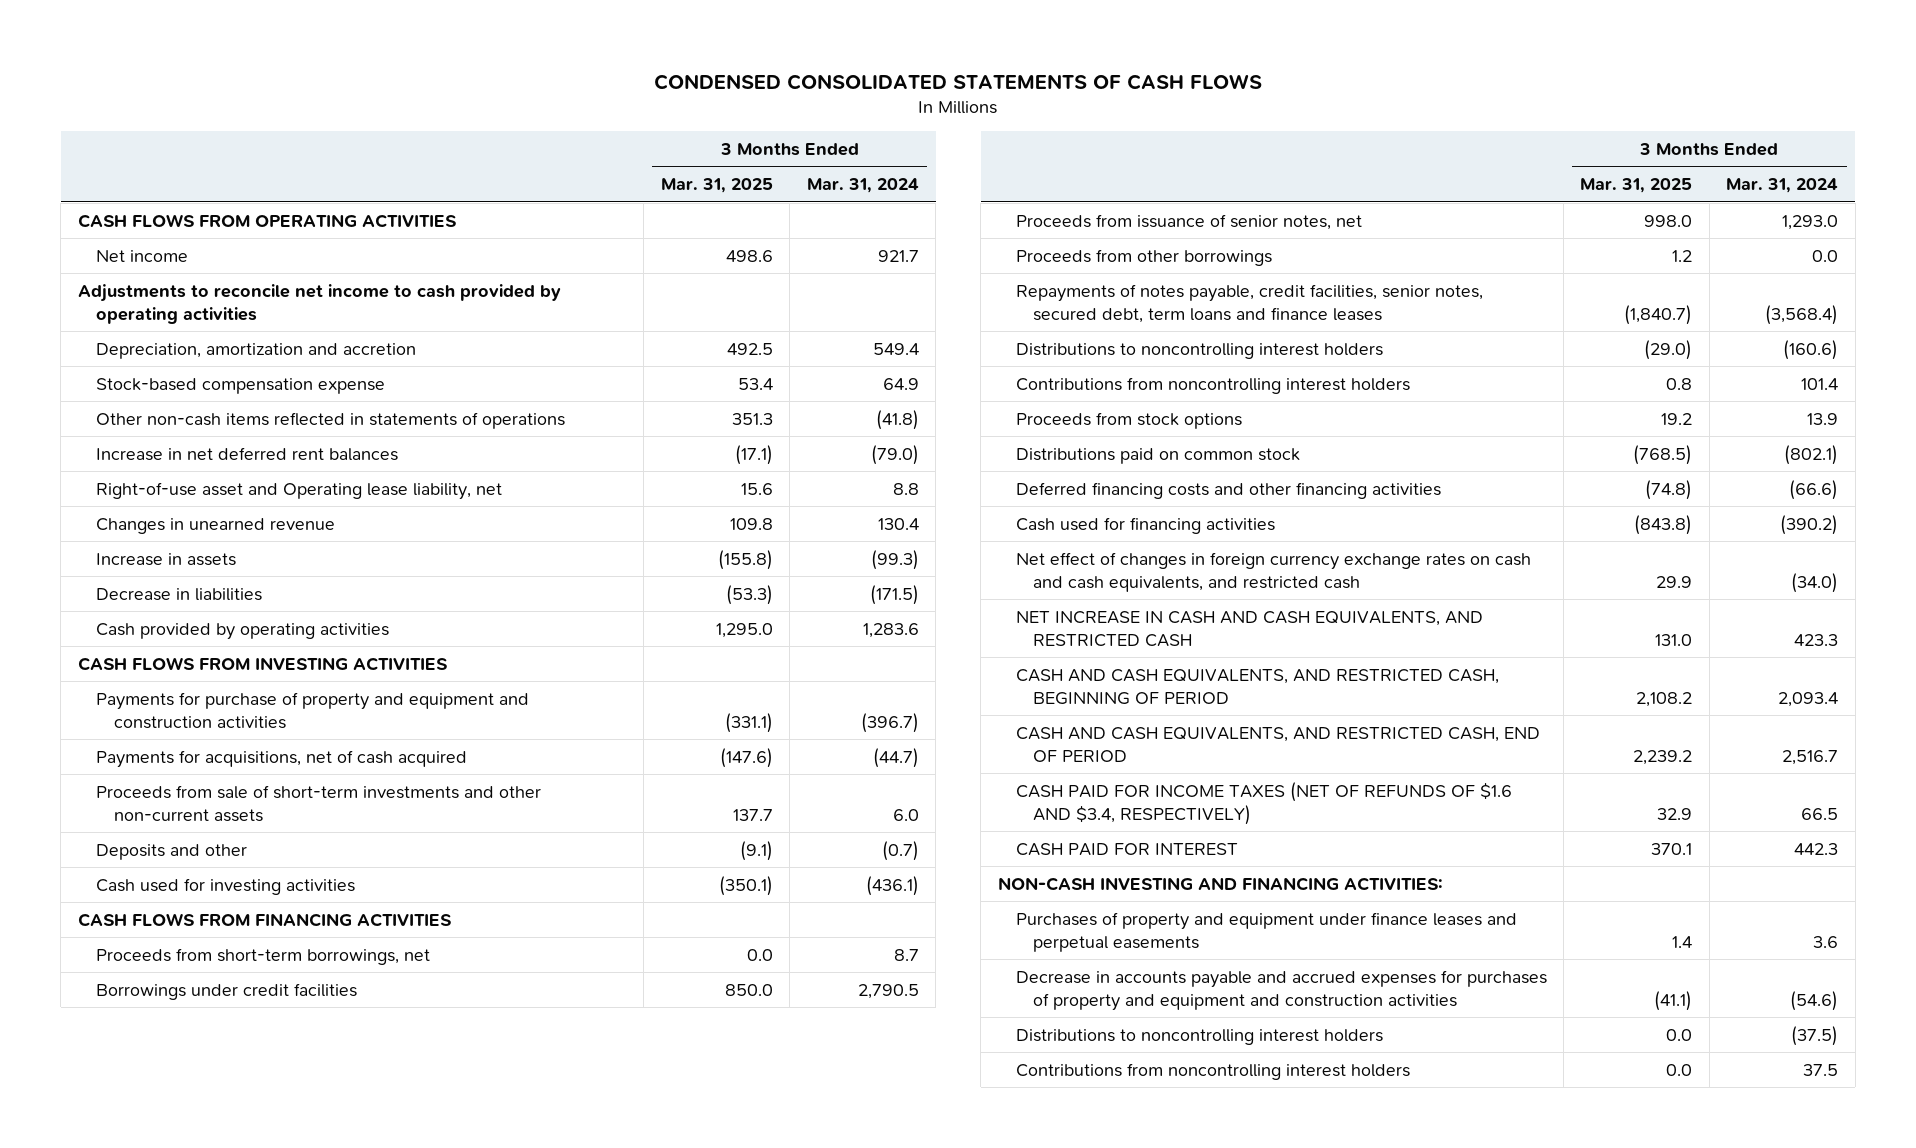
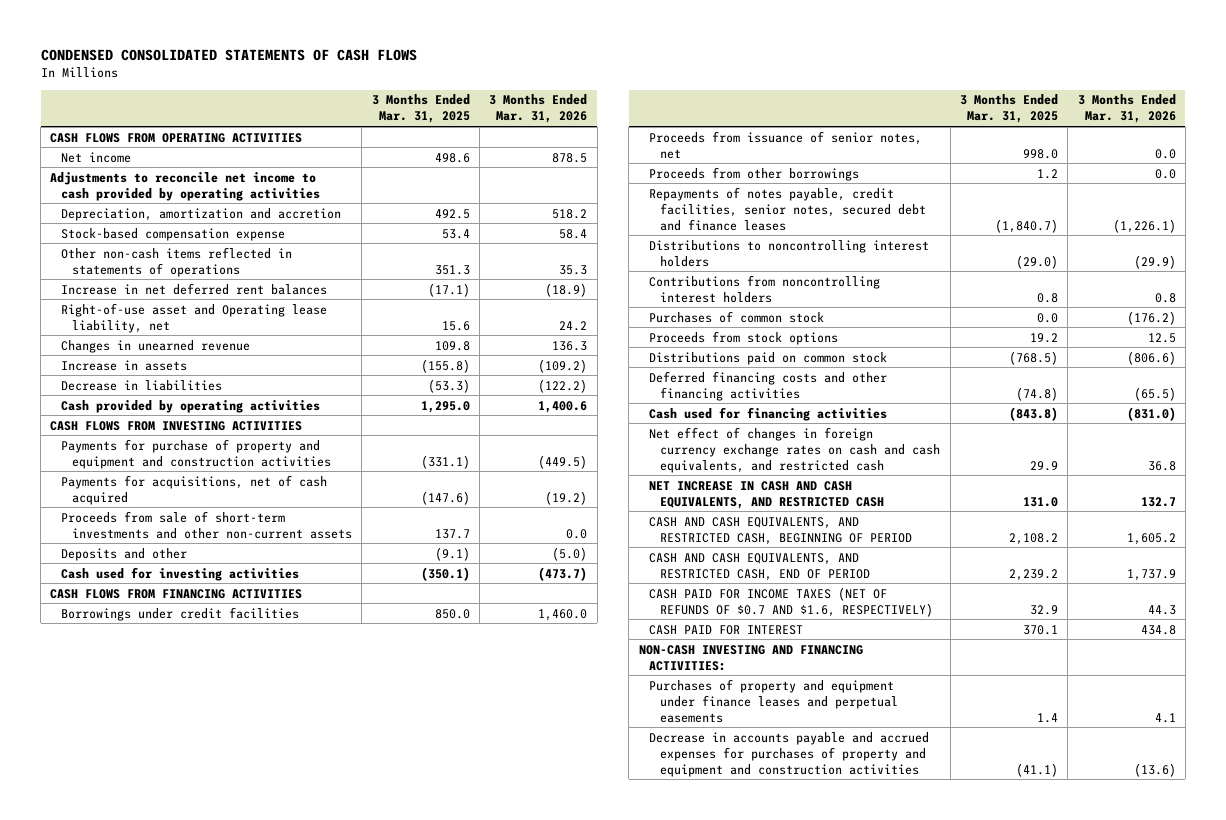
- | 3 Months Ended Mar. 31, 2025 | 3 Months Ended Mar. 31, 2024
+ | 3 Months Ended Mar. 31, 2025 | 3 Months Ended Mar. 31, 2026
- Proceeds from short-term borrowings, net | 0.0 | 8.7
- Repayments of notes payable, credit facilities, senior notes, secured debt, term loans and finance leases | (1,840.7) | (3,568.4)
+ Repayments of notes payable, credit facilities, senior notes, secured debt and finance leases | (1,840.7) | (1,226.1)
+ Purchases of common stock | 0.0 | (176.2)
- CASH PAID FOR INCOME TAXES (NET OF REFUNDS OF $1.6 AND $3.4, RESPECTIVELY) | 32.9 | 66.5
+ CASH PAID FOR INCOME TAXES (NET OF REFUNDS OF $0.7 AND $1.6, RESPECTIVELY) | 32.9 | 44.3
- Distributions to noncontrolling interest holders | 0.0 | (37.5)
- Contributions from noncontrolling interest holders | 0.0 | 37.5

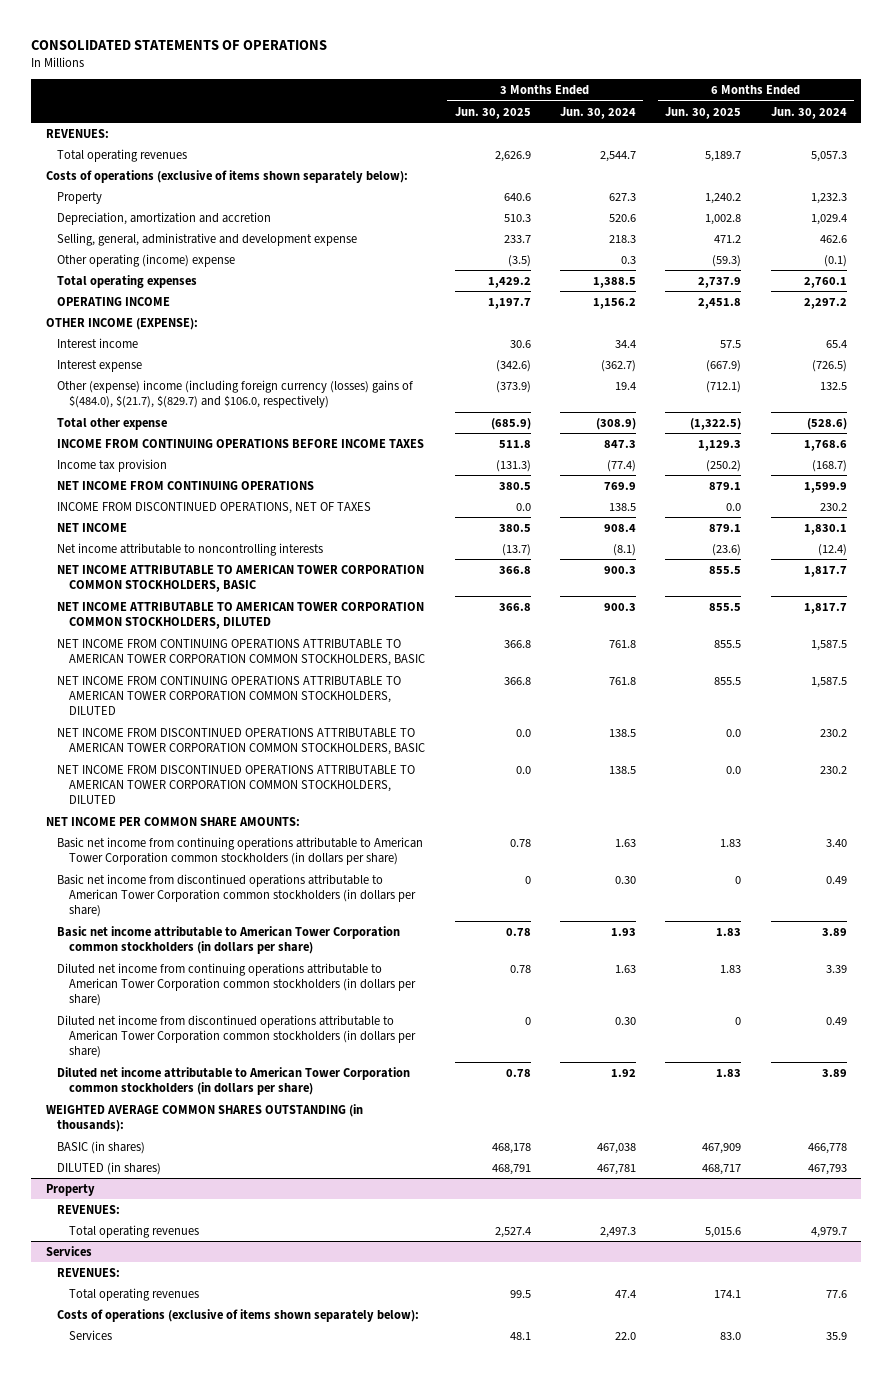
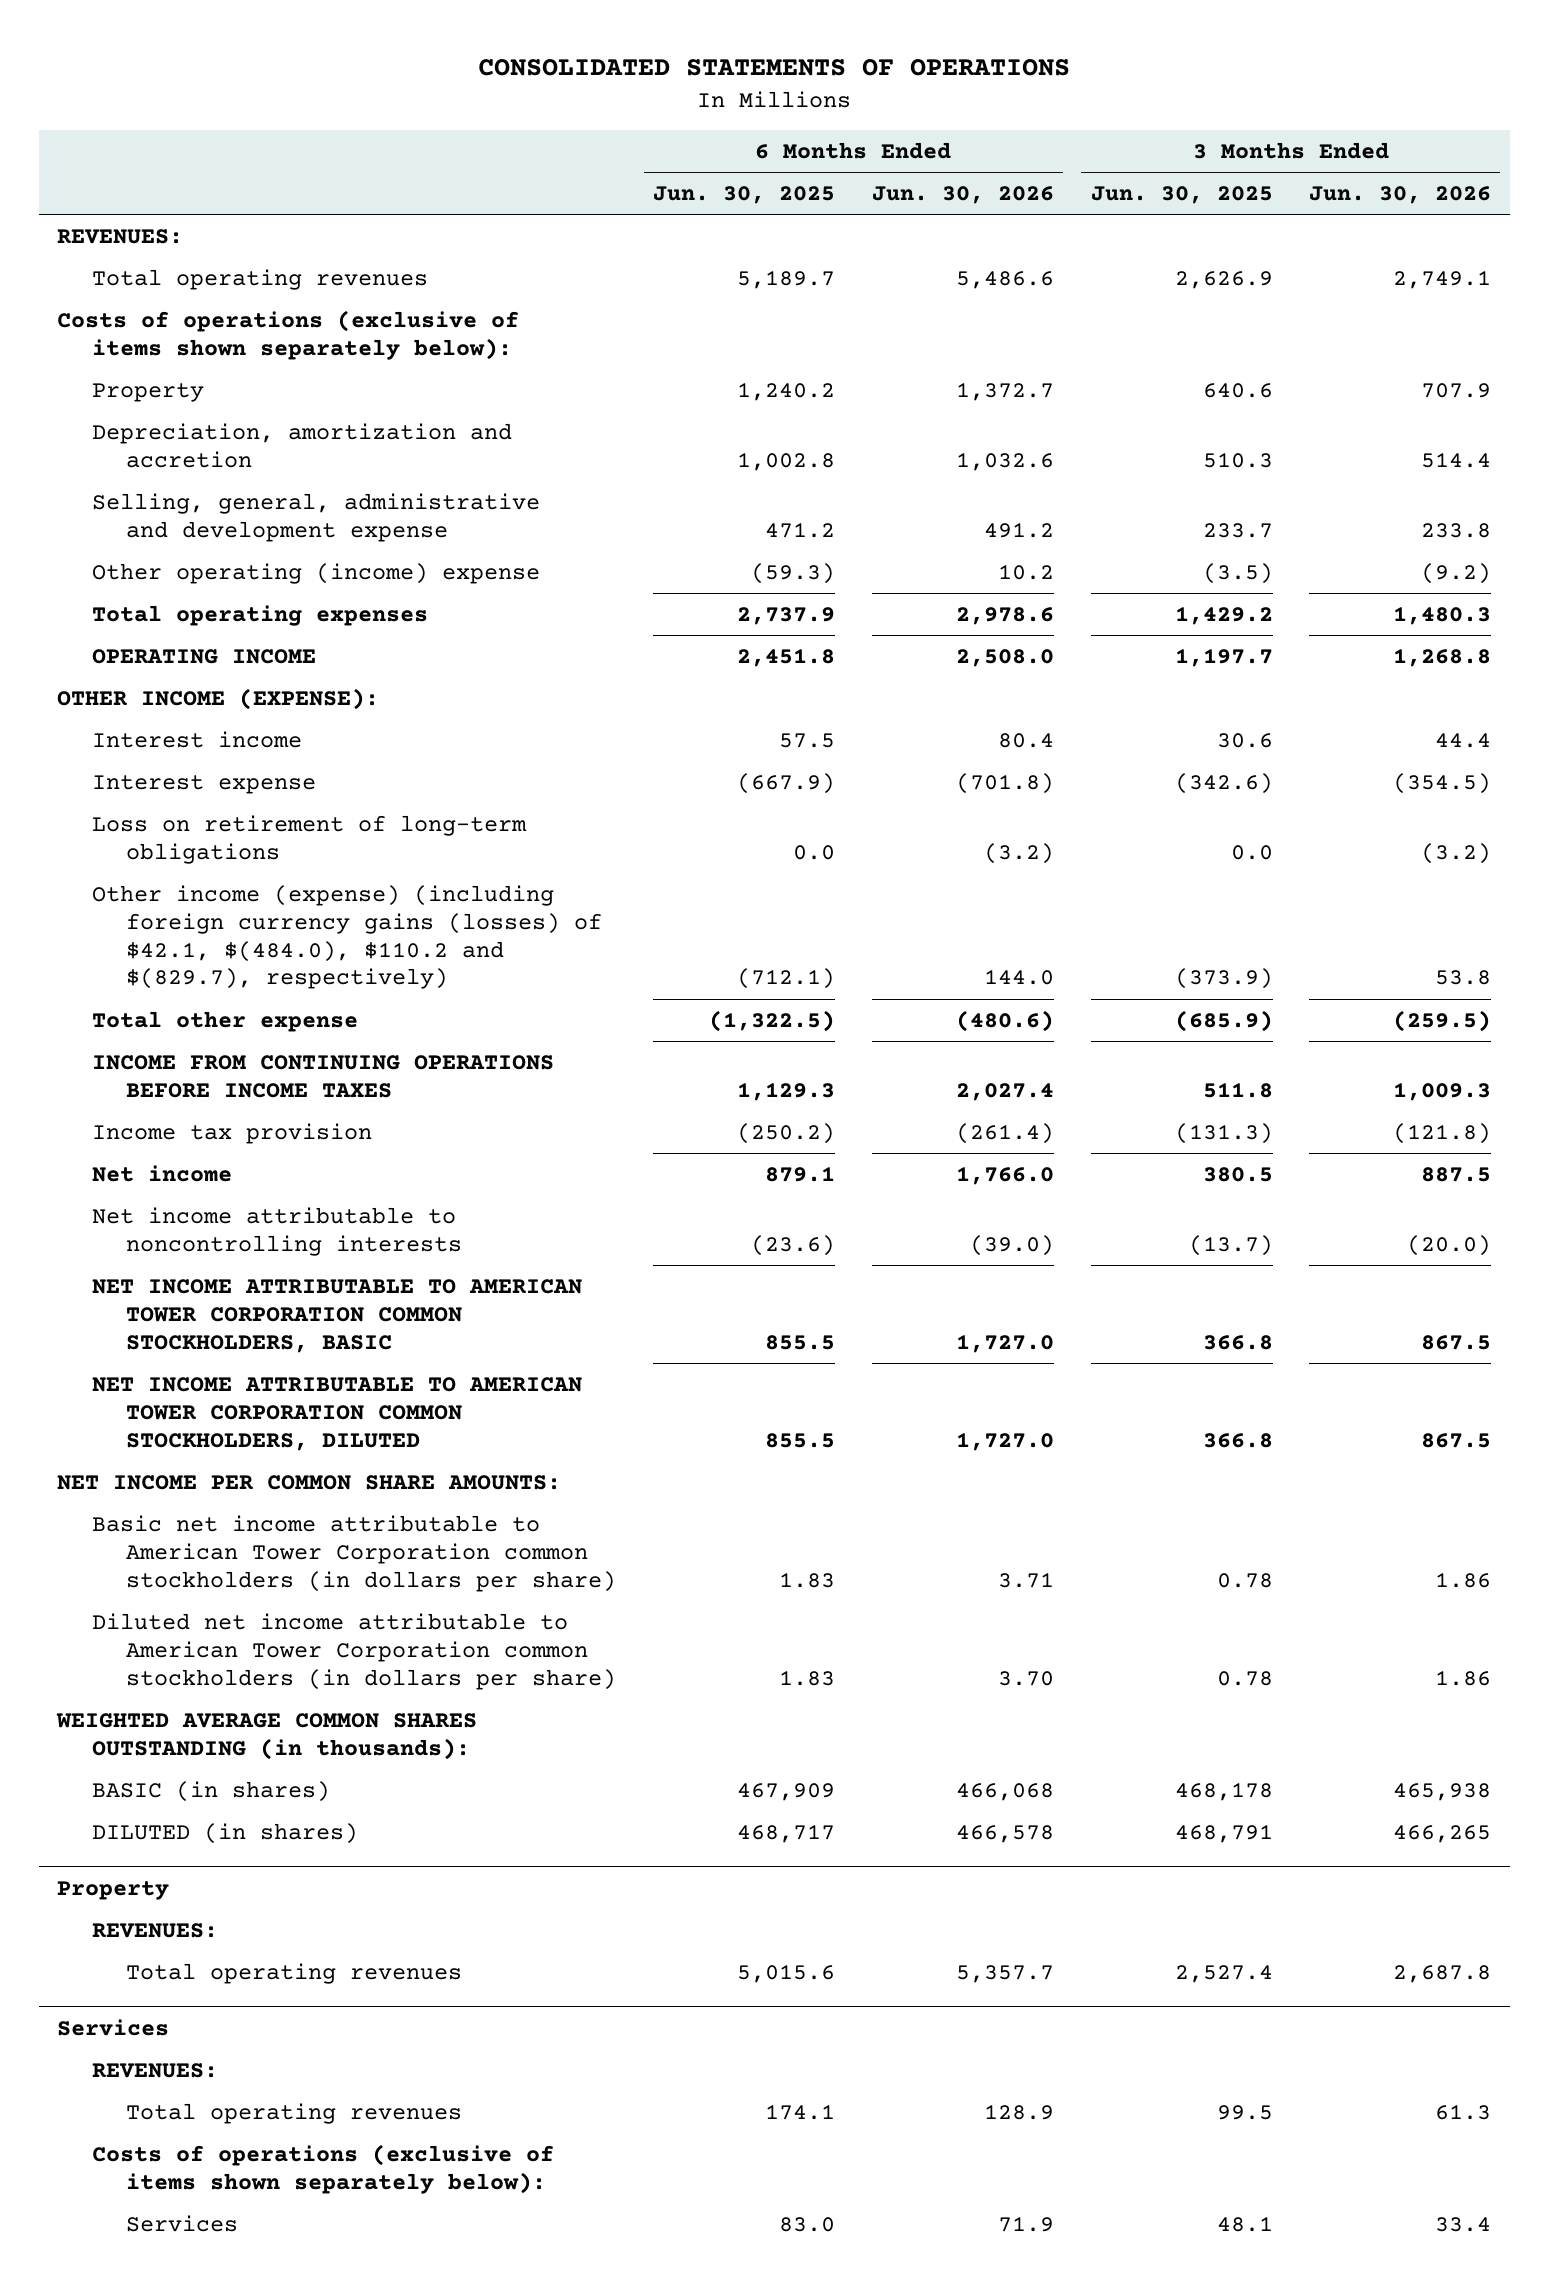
- | 3 Months Ended Jun. 30, 2025 | 3 Months Ended Jun. 30, 2024 | 6 Months Ended Jun. 30, 2025 | 6 Months Ended Jun. 30, 2024
+ | 6 Months Ended Jun. 30, 2025 | 6 Months Ended Jun. 30, 2026 | 3 Months Ended Jun. 30, 2025 | 3 Months Ended Jun. 30, 2026
- Other (expense) income (including foreign currency (losses) gains of $(484.0), $(21.7), $(829.7) and $106.0, respectively) | (373.9) | 19.4 | (712.1) | 132.5
+ Loss on retirement of long-term obligations | 0.0 | (3.2) | 0.0 | (3.2)
+ Other income (expense) (including foreign currency gains (losses) of $42.1, $(484.0), $110.2 and $(829.7), respectively) | (712.1) | 144.0 | (373.9) | 53.8
- NET INCOME FROM CONTINUING OPERATIONS | 380.5 | 769.9 | 879.1 | 1,599.9
- INCOME FROM DISCONTINUED OPERATIONS, NET OF TAXES | 0.0 | 138.5 | 0.0 | 230.2
- NET INCOME | 380.5 | 908.4 | 879.1 | 1,830.1
+ Net income | 879.1 | 1,766.0 | 380.5 | 887.5
- NET INCOME FROM CONTINUING OPERATIONS ATTRIBUTABLE TO AMERICAN TOWER CORPORATION COMMON STOCKHOLDERS, BASIC | 366.8 | 761.8 | 855.5 | 1,587.5
- NET INCOME FROM CONTINUING OPERATIONS ATTRIBUTABLE TO AMERICAN TOWER CORPORATION COMMON STOCKHOLDERS, DILUTED | 366.8 | 761.8 | 855.5 | 1,587.5
- NET INCOME FROM DISCONTINUED OPERATIONS ATTRIBUTABLE TO AMERICAN TOWER CORPORATION COMMON STOCKHOLDERS, BASIC | 0.0 | 138.5 | 0.0 | 230.2
- NET INCOME FROM DISCONTINUED OPERATIONS ATTRIBUTABLE TO AMERICAN TOWER CORPORATION COMMON STOCKHOLDERS, DILUTED | 0.0 | 138.5 | 0.0 | 230.2
- Basic net income from continuing operations attributable to American Tower Corporation common stockholders (in dollars per share) | 0.78 | 1.63 | 1.83 | 3.40
- Basic net income from discontinued operations attributable to American Tower Corporation common stockholders (in dollars per share) | 0 | 0.30 | 0 | 0.49
- Diluted net income from continuing operations attributable to American Tower Corporation common stockholders (in dollars per share) | 0.78 | 1.63 | 1.83 | 3.39
- Diluted net income from discontinued operations attributable to American Tower Corporation common stockholders (in dollars per share) | 0 | 0.30 | 0 | 0.49

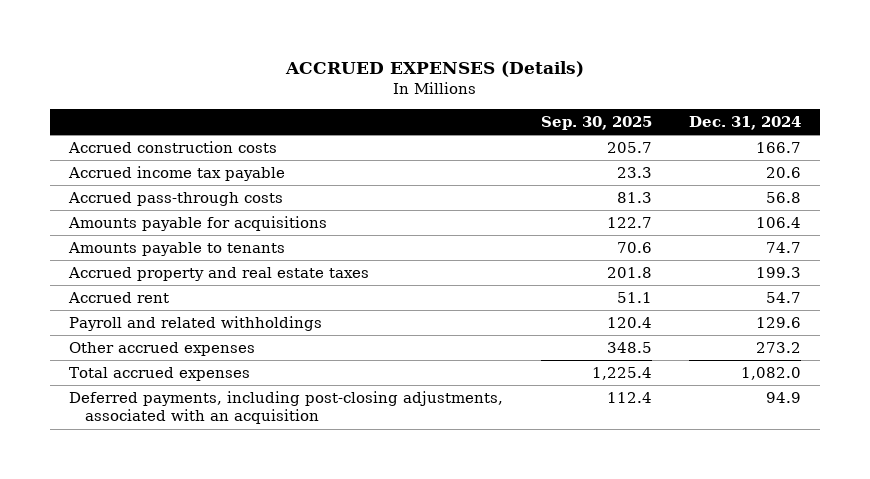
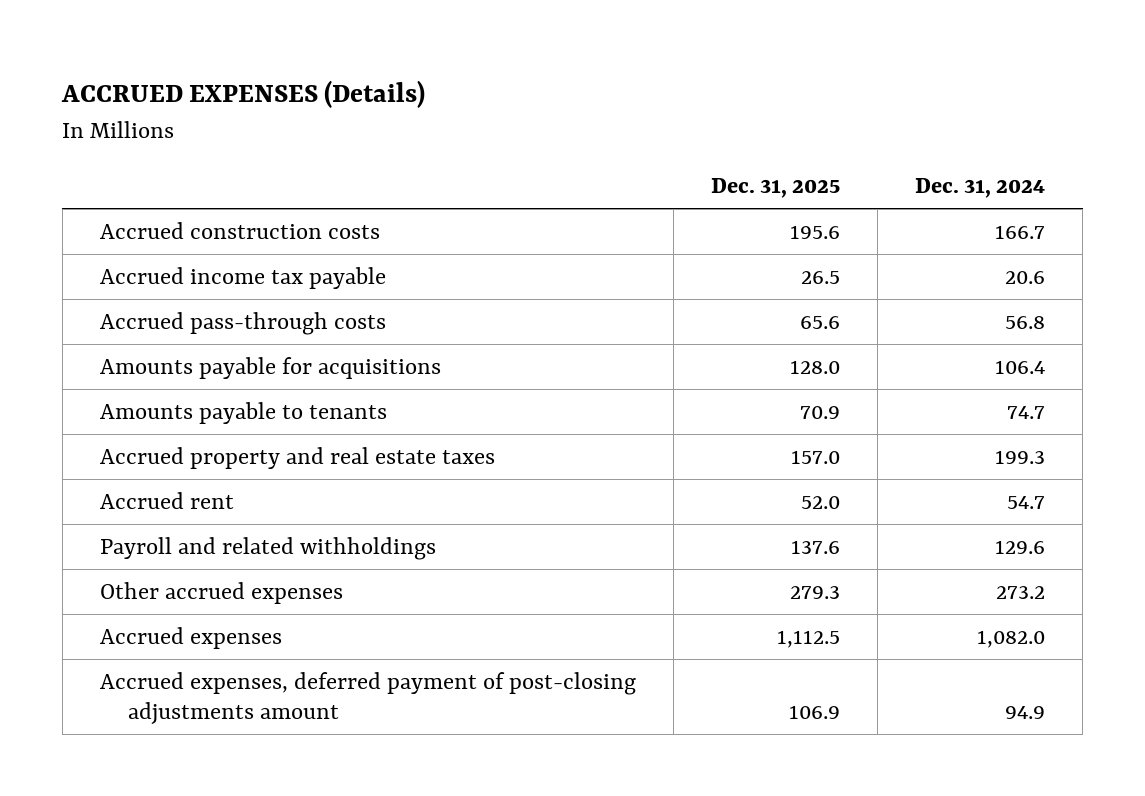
- | Sep. 30, 2025 | Dec. 31, 2024
+ | Dec. 31, 2025 | Dec. 31, 2024
- Total accrued expenses | 1,225.4 | 1,082.0
- Deferred payments, including post-closing adjustments, associated with an acquisition | 112.4 | 94.9
+ Accrued expenses | 1,112.5 | 1,082.0
+ Accrued expenses, deferred payment of post-closing adjustments amount | 106.9 | 94.9

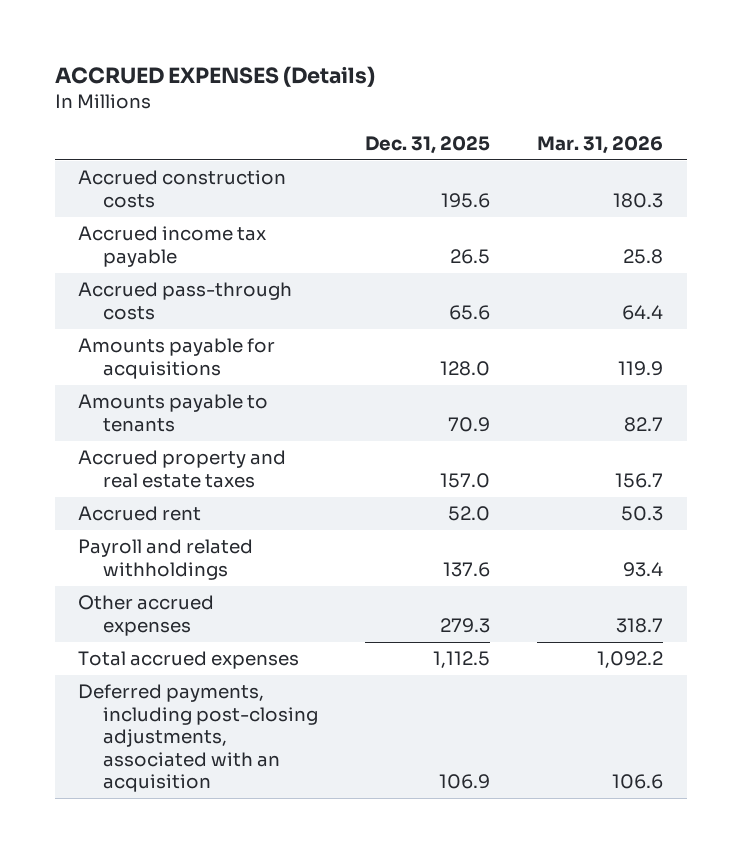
- | Dec. 31, 2025 | Dec. 31, 2024
+ | Dec. 31, 2025 | Mar. 31, 2026
- Accrued expenses | 1,112.5 | 1,082.0
- Accrued expenses, deferred payment of post-closing adjustments amount | 106.9 | 94.9
+ Total accrued expenses | 1,112.5 | 1,092.2
+ Deferred payments, including post-closing adjustments, associated with an acquisition | 106.9 | 106.6

